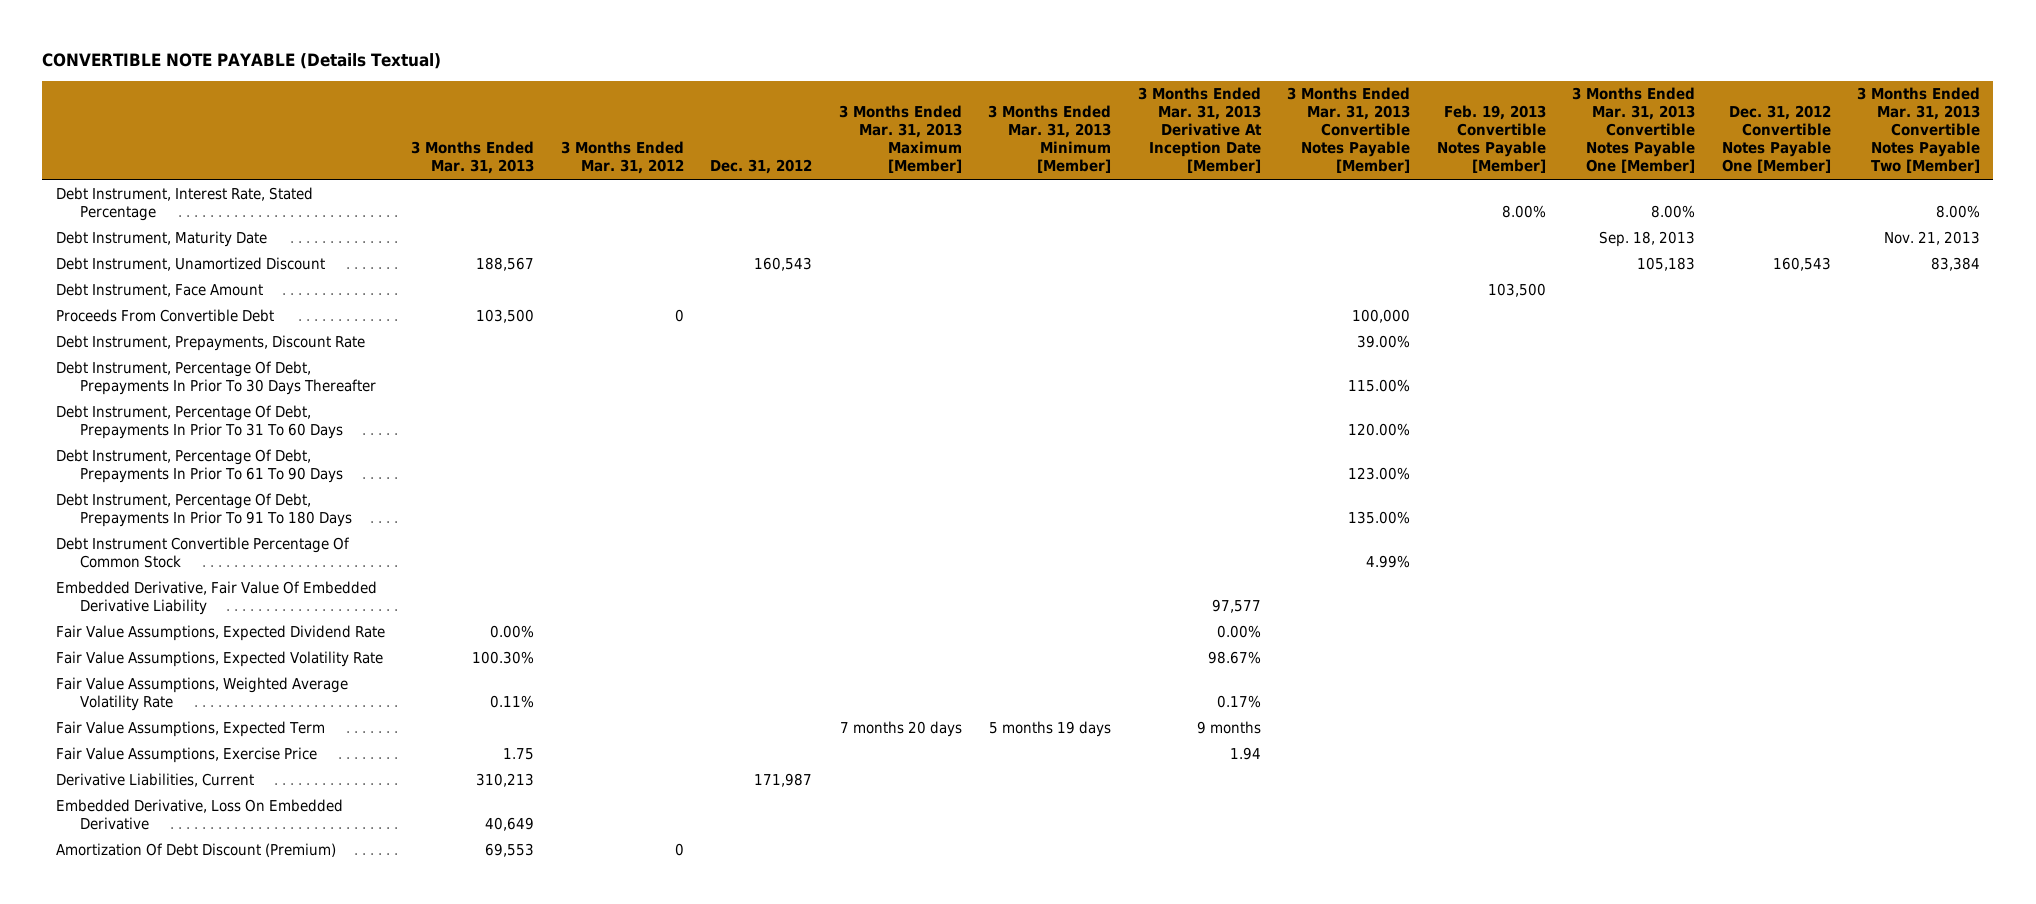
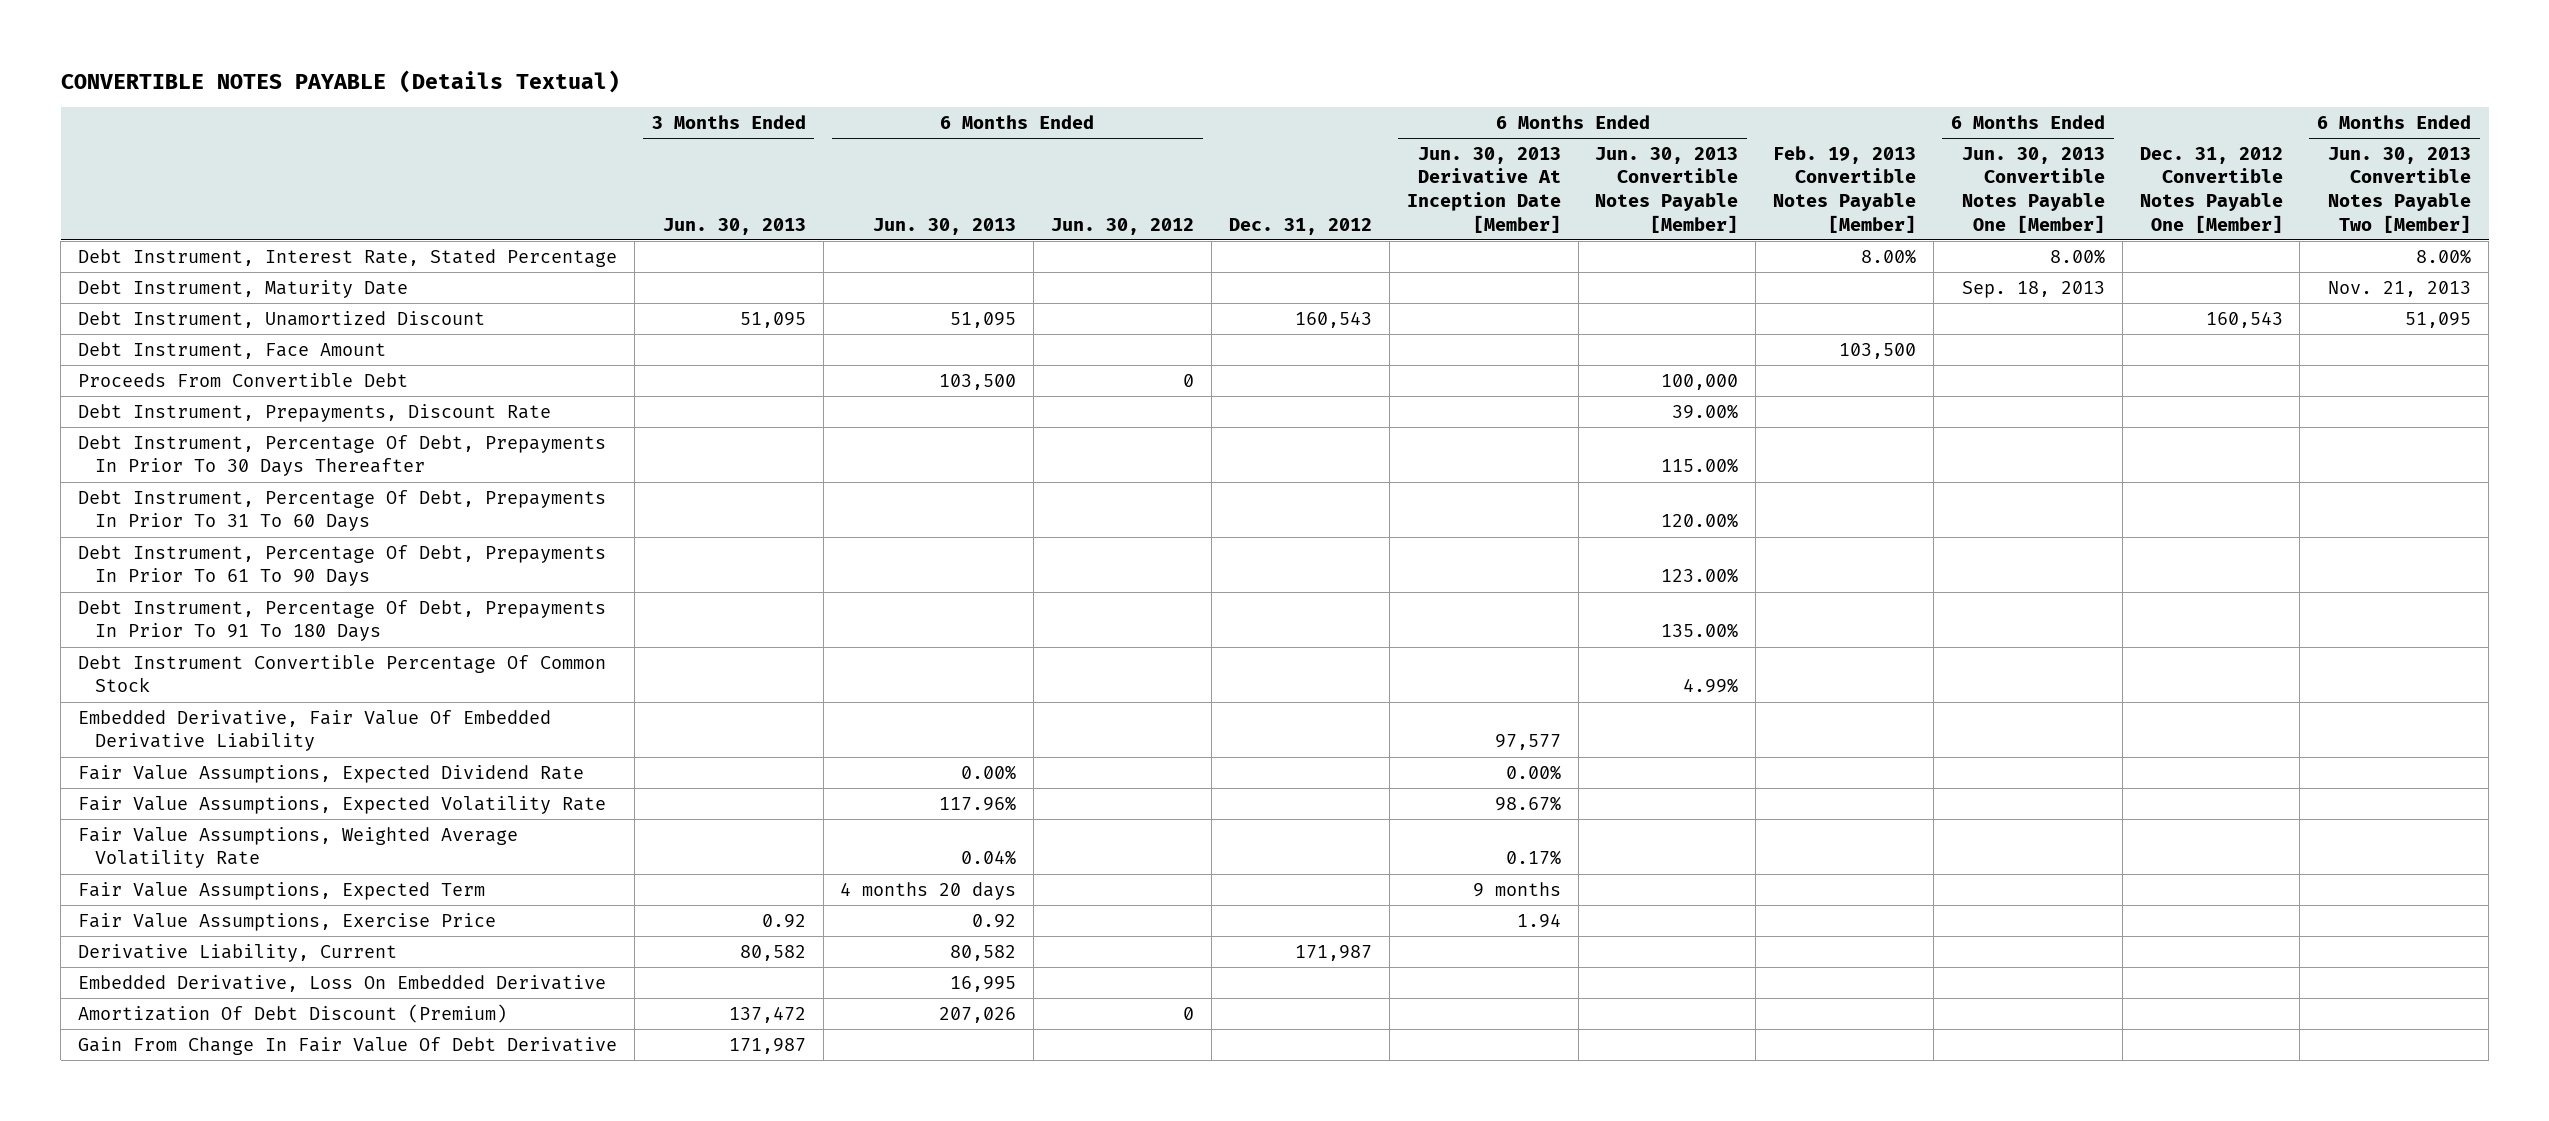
- CONVERTIBLE NOTE PAYABLE (Details Textual)
+ CONVERTIBLE NOTES PAYABLE (Details Textual)
- | 3 Months Ended Mar. 31, 2013 | 3 Months Ended Mar. 31, 2012 | Dec. 31, 2012 | 3 Months Ended Mar. 31, 2013 Maximum [Member] | 3 Months Ended Mar. 31, 2013 Minimum [Member] | 3 Months Ended Mar. 31, 2013 Derivative At Inception Date [Member] | 3 Months Ended Mar. 31, 2013 Convertible Notes Payable [Member] | Feb. 19, 2013 Convertible Notes Payable [Member] | 3 Months Ended Mar. 31, 2013 Convertible Notes Payable One [Member] | Dec. 31, 2012 Convertible Notes Payable One [Member] | 3 Months Ended Mar. 31, 2013 Convertible Notes Payable Two [Member]
+ | 3 Months Ended Jun. 30, 2013 | 6 Months Ended Jun. 30, 2013 | 6 Months Ended Jun. 30, 2012 | Dec. 31, 2012 | 6 Months Ended Jun. 30, 2013 Derivative At Inception Date [Member] | 6 Months Ended Jun. 30, 2013 Convertible Notes Payable [Member] | Feb. 19, 2013 Convertible Notes Payable [Member] | 6 Months Ended Jun. 30, 2013 Convertible Notes Payable One [Member] | Dec. 31, 2012 Convertible Notes Payable One [Member] | 6 Months Ended Jun. 30, 2013 Convertible Notes Payable Two [Member]
- Derivative Liabilities, Current | 310,213 | | 171,987 | | | | | | | |
+ Derivative Liability, Current | 80,582 | 80,582 | | 171,987 | | | | | |
+ Gain From Change In Fair Value Of Debt Derivative | 171,987 | | | | | | | | |

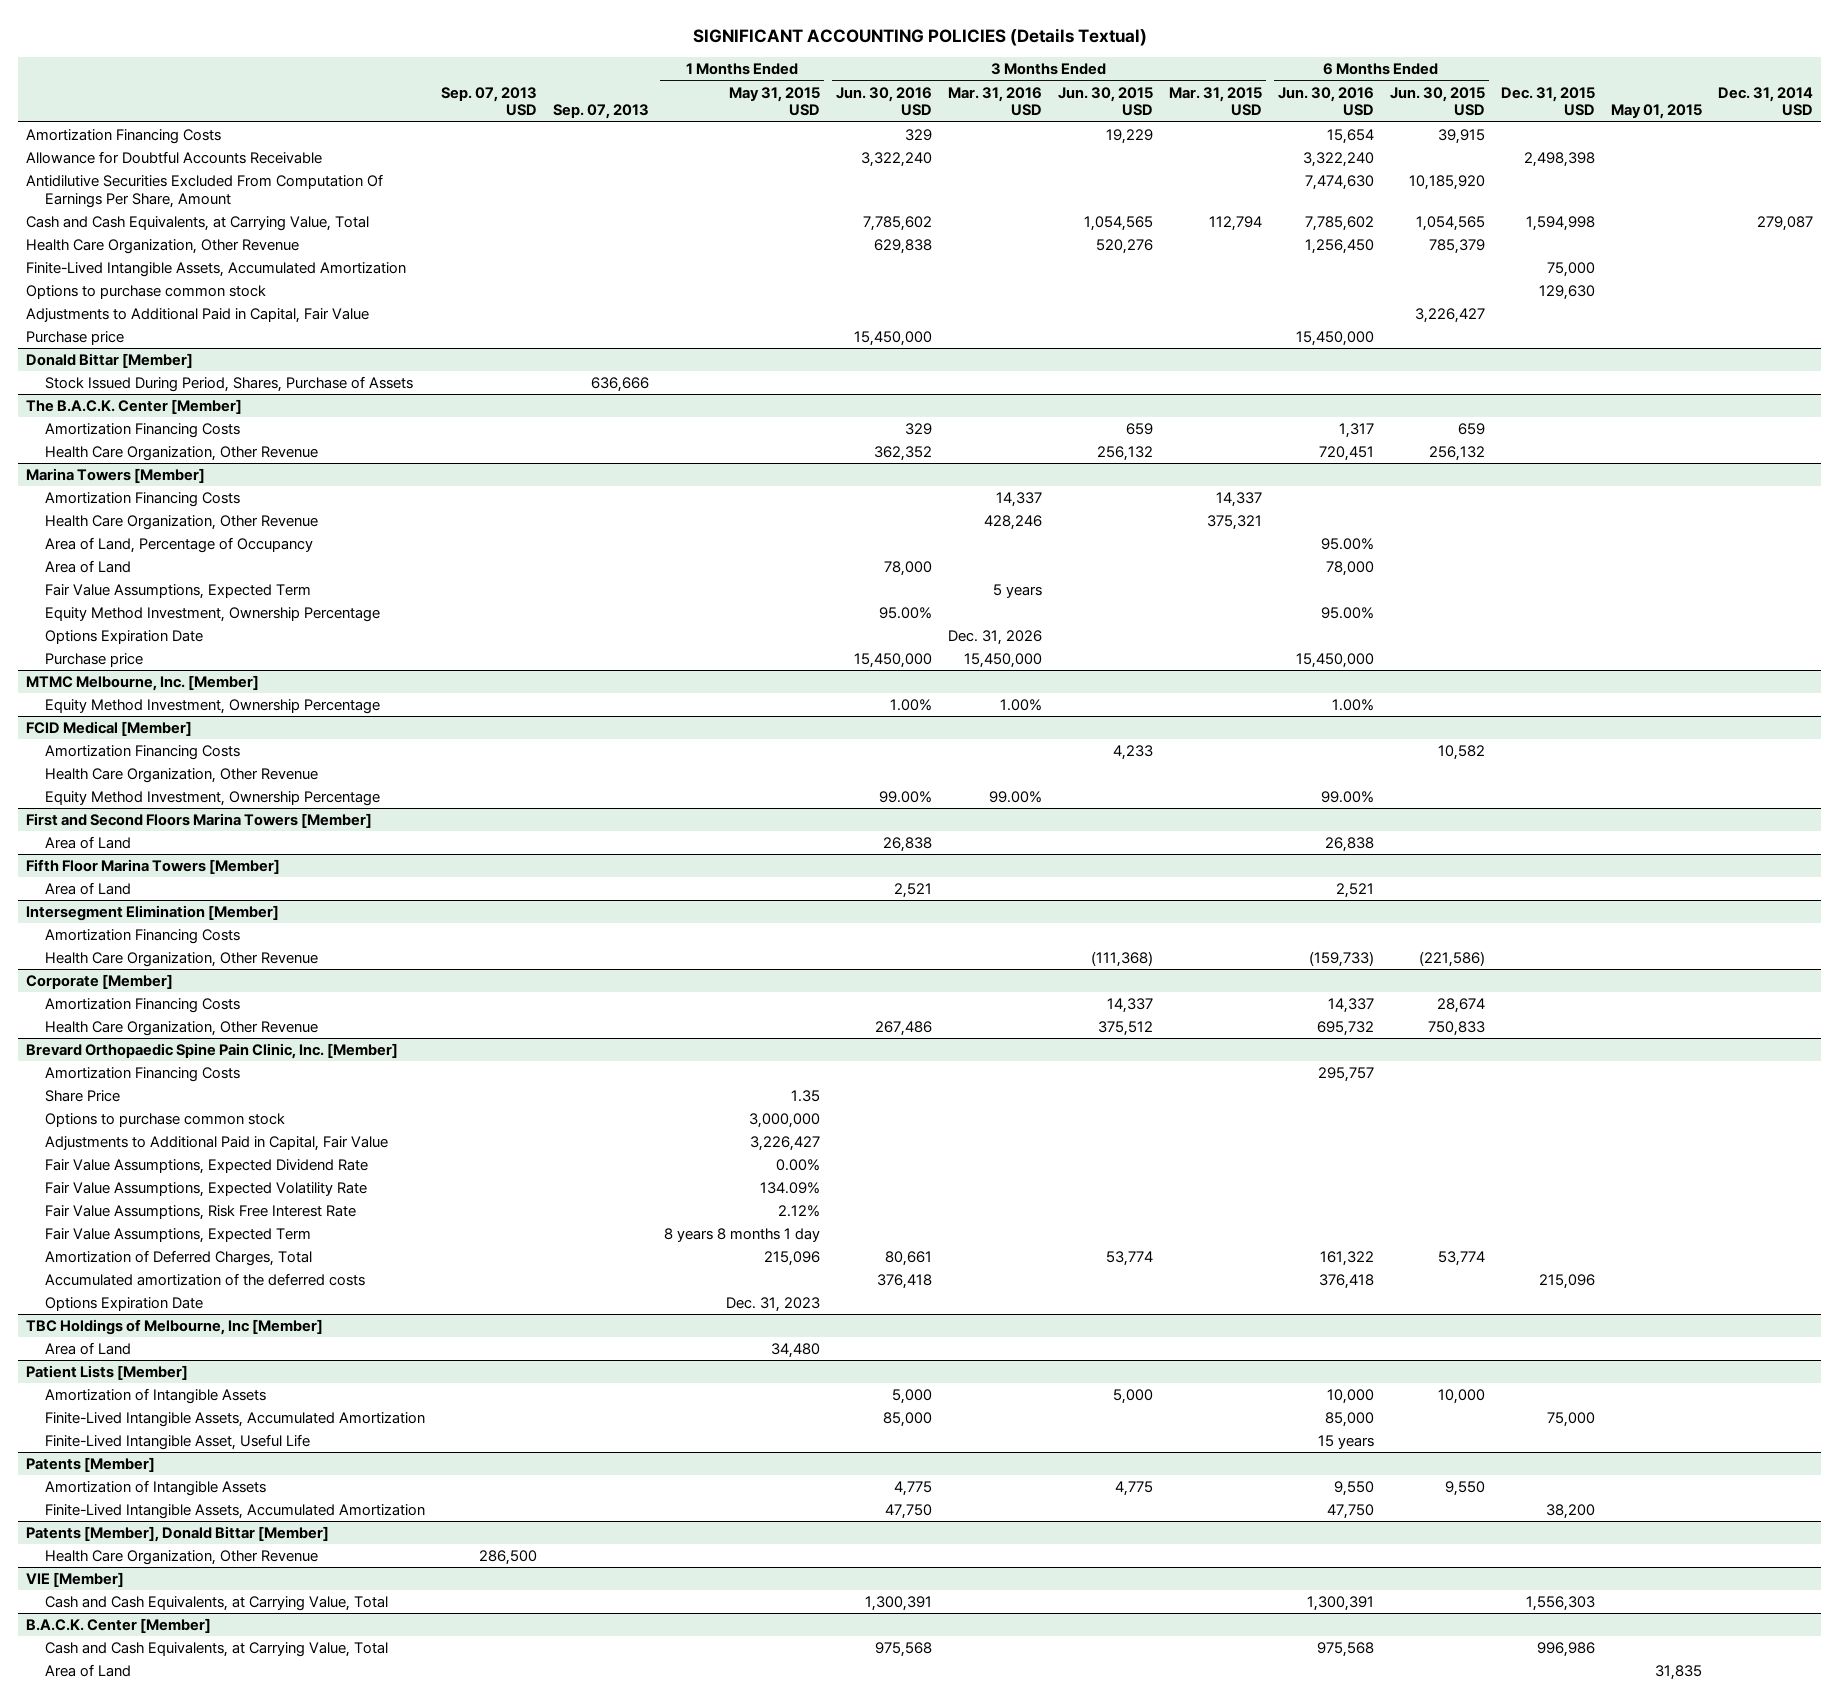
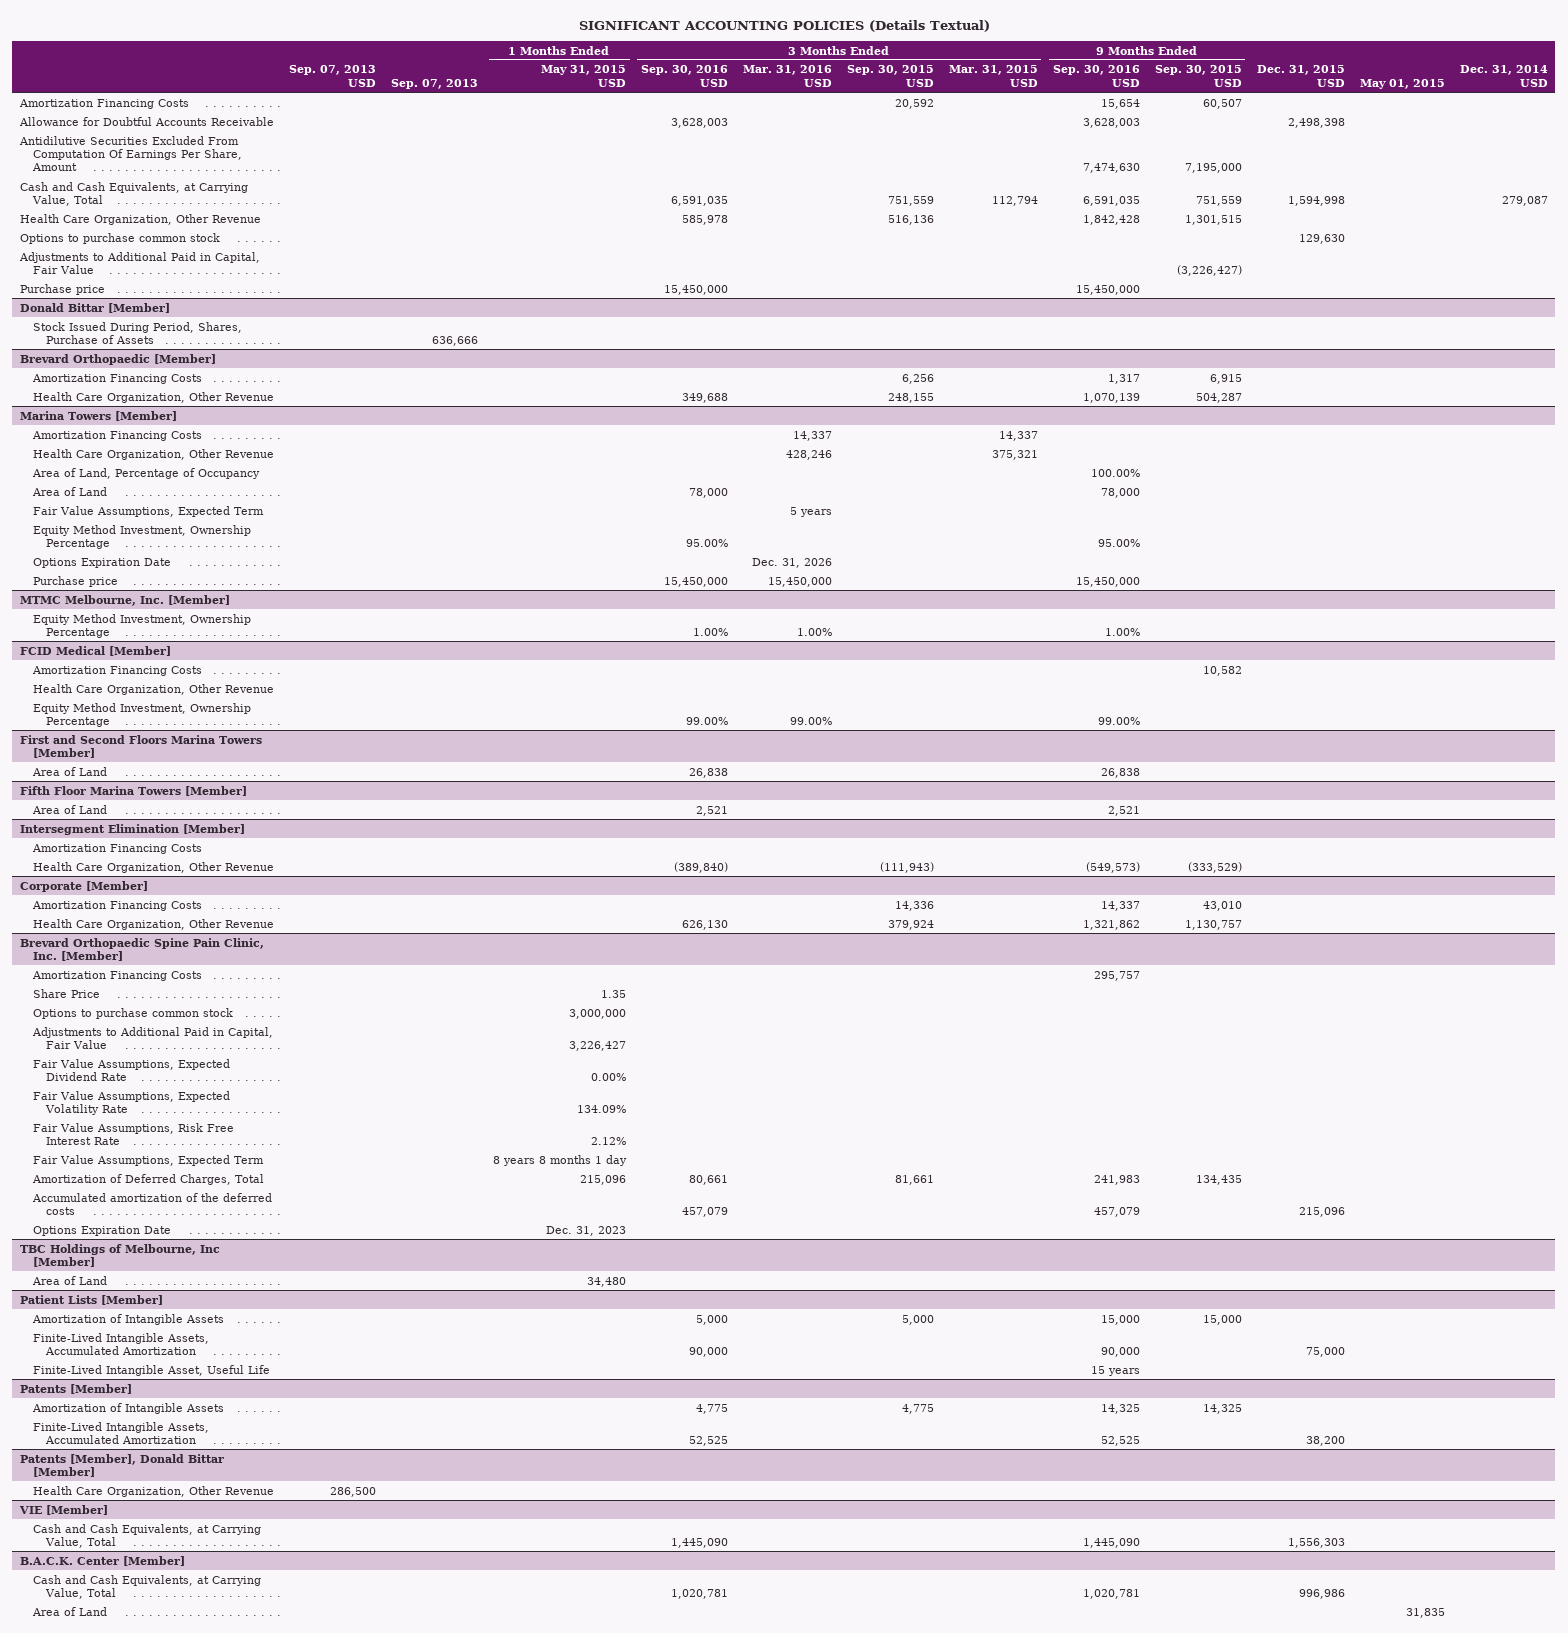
- | Sep. 07, 2013 USD | Sep. 07, 2013 | 1 Months Ended May 31, 2015 USD | 3 Months Ended Jun. 30, 2016 USD | 3 Months Ended Mar. 31, 2016 USD | 3 Months Ended Jun. 30, 2015 USD | 3 Months Ended Mar. 31, 2015 USD | 6 Months Ended Jun. 30, 2016 USD | 6 Months Ended Jun. 30, 2015 USD | Dec. 31, 2015 USD | May 01, 2015 | Dec. 31, 2014 USD
+ | Sep. 07, 2013 USD | Sep. 07, 2013 | 1 Months Ended May 31, 2015 USD | 3 Months Ended Sep. 30, 2016 USD | 3 Months Ended Mar. 31, 2016 USD | 3 Months Ended Sep. 30, 2015 USD | 3 Months Ended Mar. 31, 2015 USD | 9 Months Ended Sep. 30, 2016 USD | 9 Months Ended Sep. 30, 2015 USD | Dec. 31, 2015 USD | May 01, 2015 | Dec. 31, 2014 USD
- Finite-Lived Intangible Assets, Accumulated Amortization | | | | | | | | | | 75,000 | |
- The B.A.C.K. Center [Member]
+ Brevard Orthopaedic [Member]

